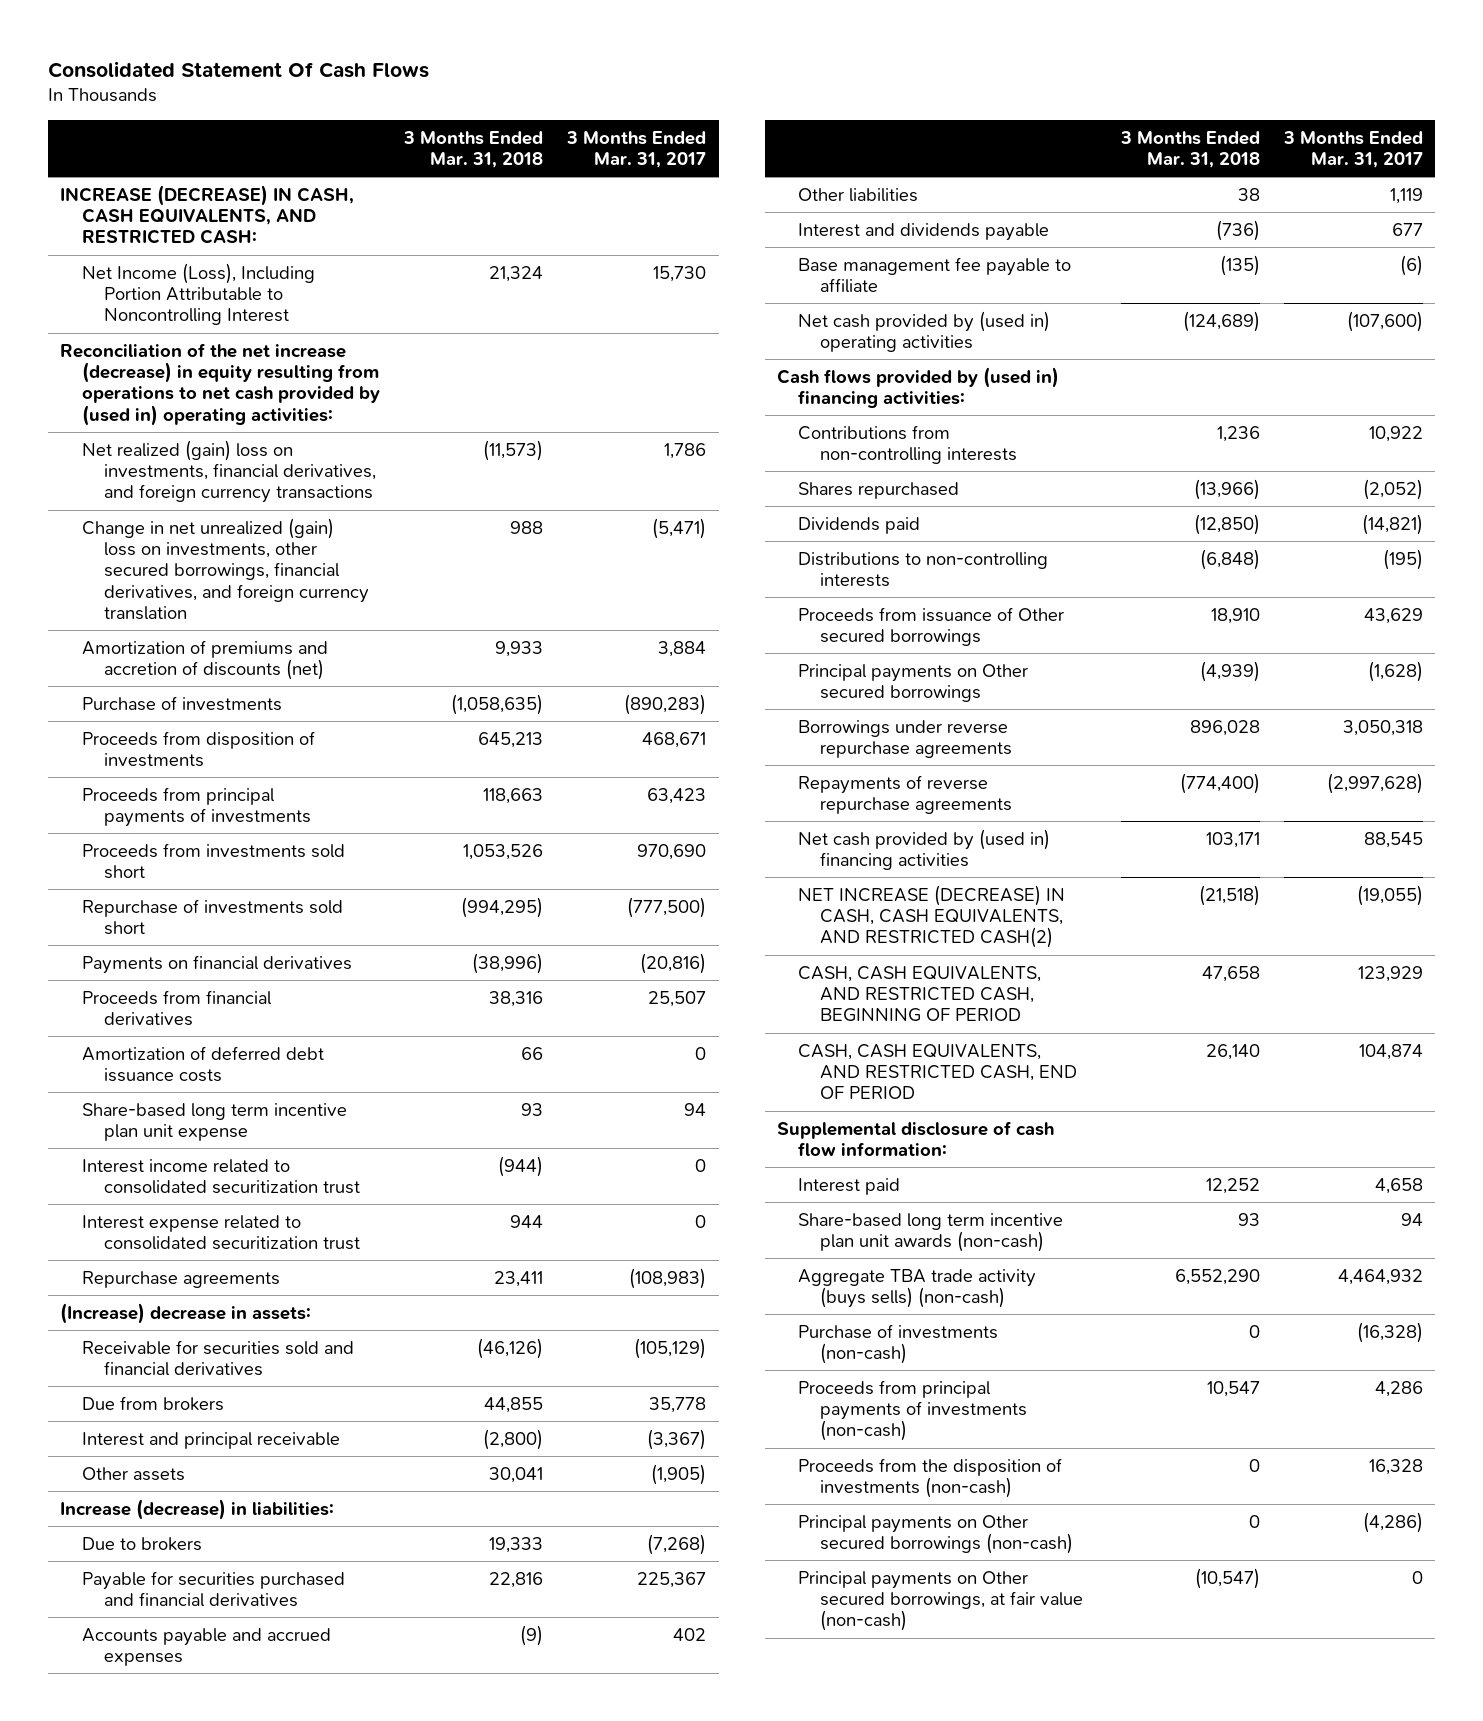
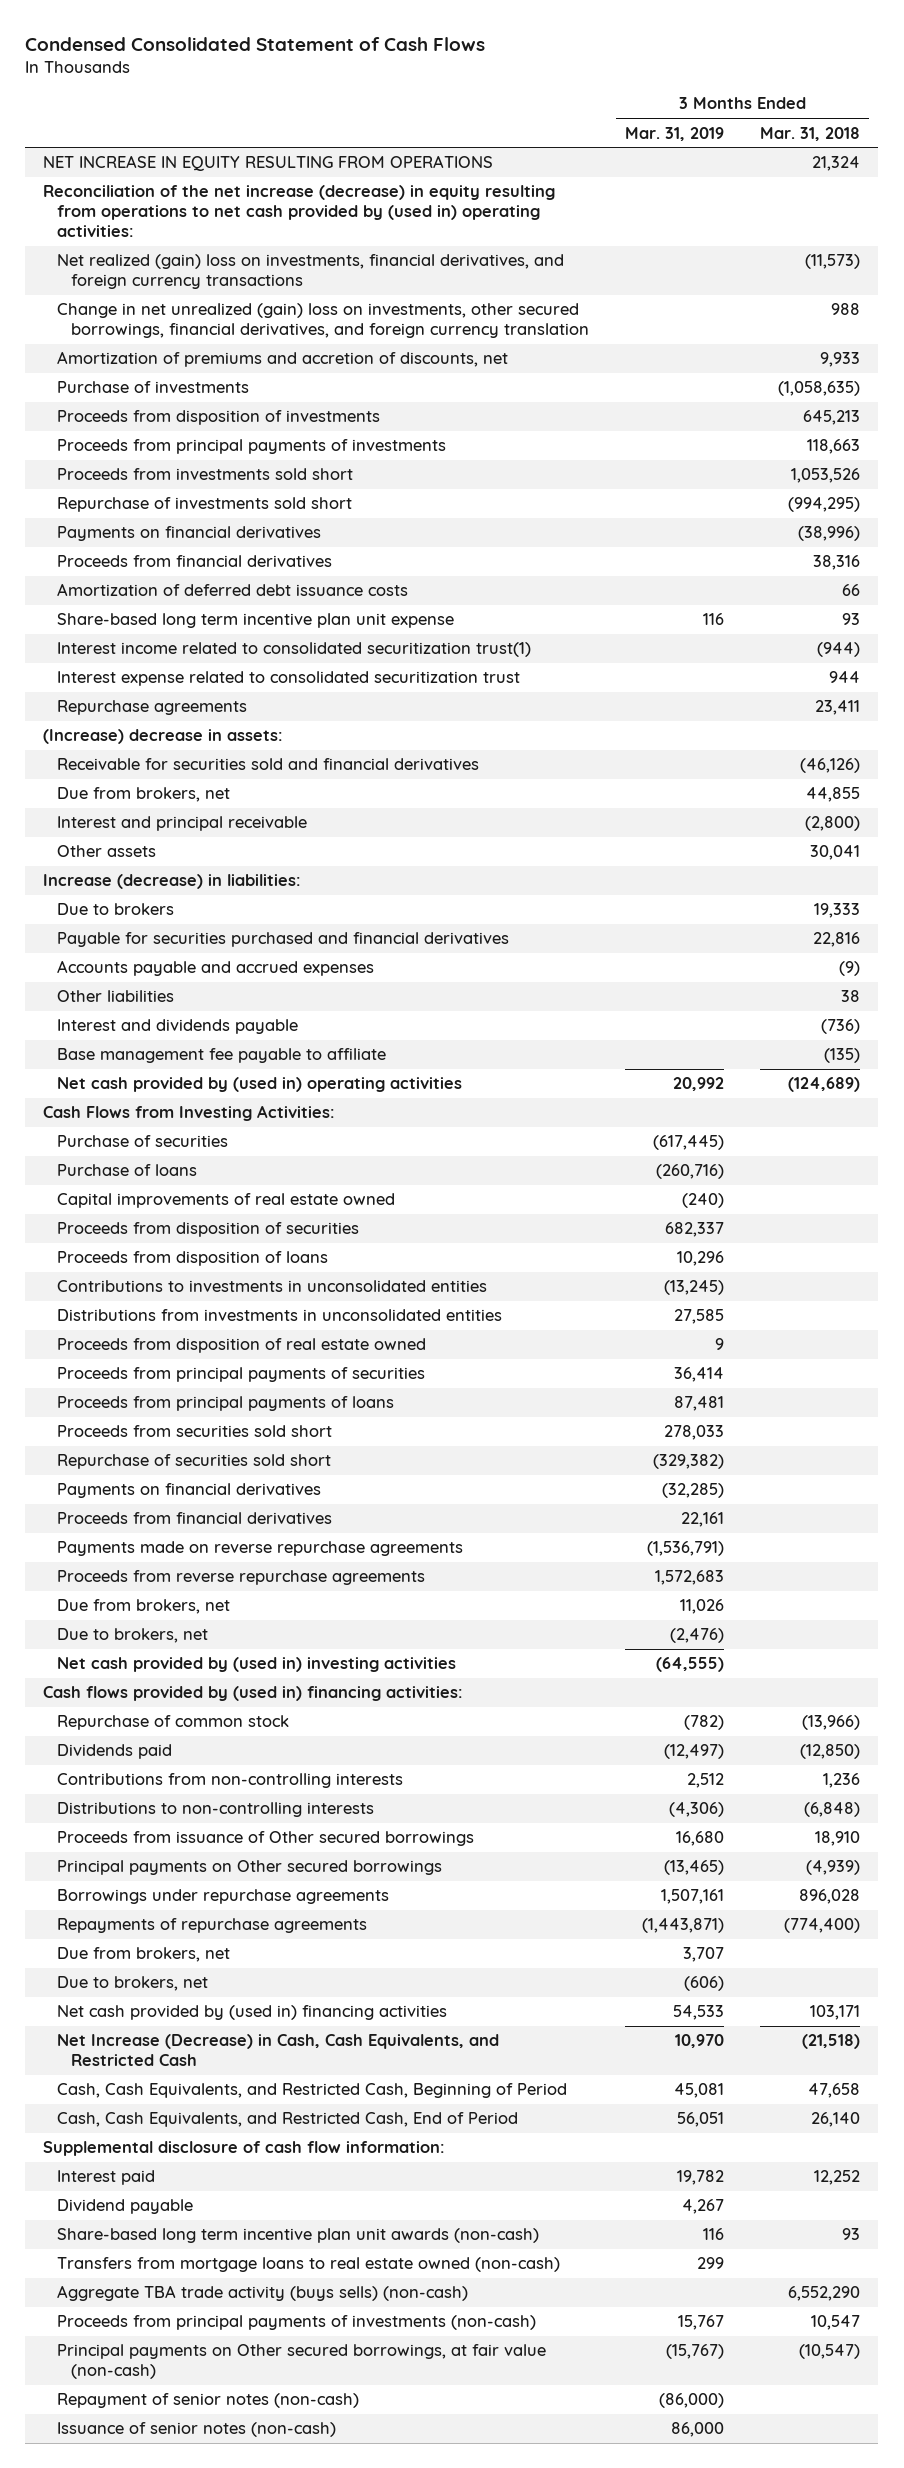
- Consolidated Statement Of Cash Flows
+ Condensed Consolidated Statement of Cash Flows
- | 3 Months Ended Mar. 31, 2018 | 3 Months Ended Mar. 31, 2017
+ | 3 Months Ended Mar. 31, 2019 | 3 Months Ended Mar. 31, 2018
- INCREASE (DECREASE) IN CASH, CASH EQUIVALENTS, AND RESTRICTED CASH:
- Net Income (Loss), Including Portion Attributable to Noncontrolling Interest | 21,324 | 15,730
+ NET INCREASE IN EQUITY RESULTING FROM OPERATIONS | | 21,324
- Amortization of premiums and accretion of discounts (net) | 9,933 | 3,884
+ Amortization of premiums and accretion of discounts, net | | 9,933
- Interest income related to consolidated securitization trust | (944) | 0
+ Interest income related to consolidated securitization trust(1) | | (944)
- Due from brokers | 44,855 | 35,778
+ Due from brokers, net | | 44,855
+ Cash Flows from Investing Activities:
+ Purchase of securities | (617,445) |
+ Purchase of loans | (260,716) |
+ Capital improvements of real estate owned | (240) |
+ Proceeds from disposition of securities | 682,337 |
+ Proceeds from disposition of loans | 10,296 |
+ Contributions to investments in unconsolidated entities | (13,245) |
+ Distributions from investments in unconsolidated entities | 27,585 |
+ Proceeds from disposition of real estate owned | 9 |
+ Proceeds from principal payments of securities | 36,414 |
+ Proceeds from principal payments of loans | 87,481 |
+ Proceeds from securities sold short | 278,033 |
+ Repurchase of securities sold short | (329,382) |
+ Payments on financial derivatives | (32,285) |
+ Proceeds from financial derivatives | 22,161 |
+ Payments made on reverse repurchase agreements | (1,536,791) |
+ Proceeds from reverse repurchase agreements | 1,572,683 |
+ Due from brokers, net | 11,026 |
+ Due to brokers, net | (2,476) |
+ Net cash provided by (used in) investing activities | (64,555) |
- Shares repurchased | (13,966) | (2,052)
+ Repurchase of common stock | (782) | (13,966)
moved down: Contributions from non-controlling interests | 2,512 | 1,236
- Borrowings under reverse repurchase agreements | 896,028 | 3,050,318
- Repayments of reverse repurchase agreements | (774,400) | (2,997,628)
+ Borrowings under repurchase agreements | 1,507,161 | 896,028
+ Repayments of repurchase agreements | (1,443,871) | (774,400)
+ Due from brokers, net | 3,707 |
+ Due to brokers, net | (606) |
- NET INCREASE (DECREASE) IN CASH, CASH EQUIVALENTS, AND RESTRICTED CASH(2) | (21,518) | (19,055)
- CASH, CASH EQUIVALENTS, AND RESTRICTED CASH, BEGINNING OF PERIOD | 47,658 | 123,929
- CASH, CASH EQUIVALENTS, AND RESTRICTED CASH, END OF PERIOD | 26,140 | 104,874
+ Net Increase (Decrease) in Cash, Cash Equivalents, and Restricted Cash | 10,970 | (21,518)
+ Cash, Cash Equivalents, and Restricted Cash, Beginning of Period | 45,081 | 47,658
+ Cash, Cash Equivalents, and Restricted Cash, End of Period | 56,051 | 26,140
+ Dividend payable | 4,267 |
+ Transfers from mortgage loans to real estate owned (non-cash) | 299 |
- Purchase of investments (non-cash) | 0 | (16,328)
- Proceeds from the disposition of investments (non-cash) | 0 | 16,328
- Principal payments on Other secured borrowings (non-cash) | 0 | (4,286)
+ Repayment of senior notes (non-cash) | (86,000) |
+ Issuance of senior notes (non-cash) | 86,000 |

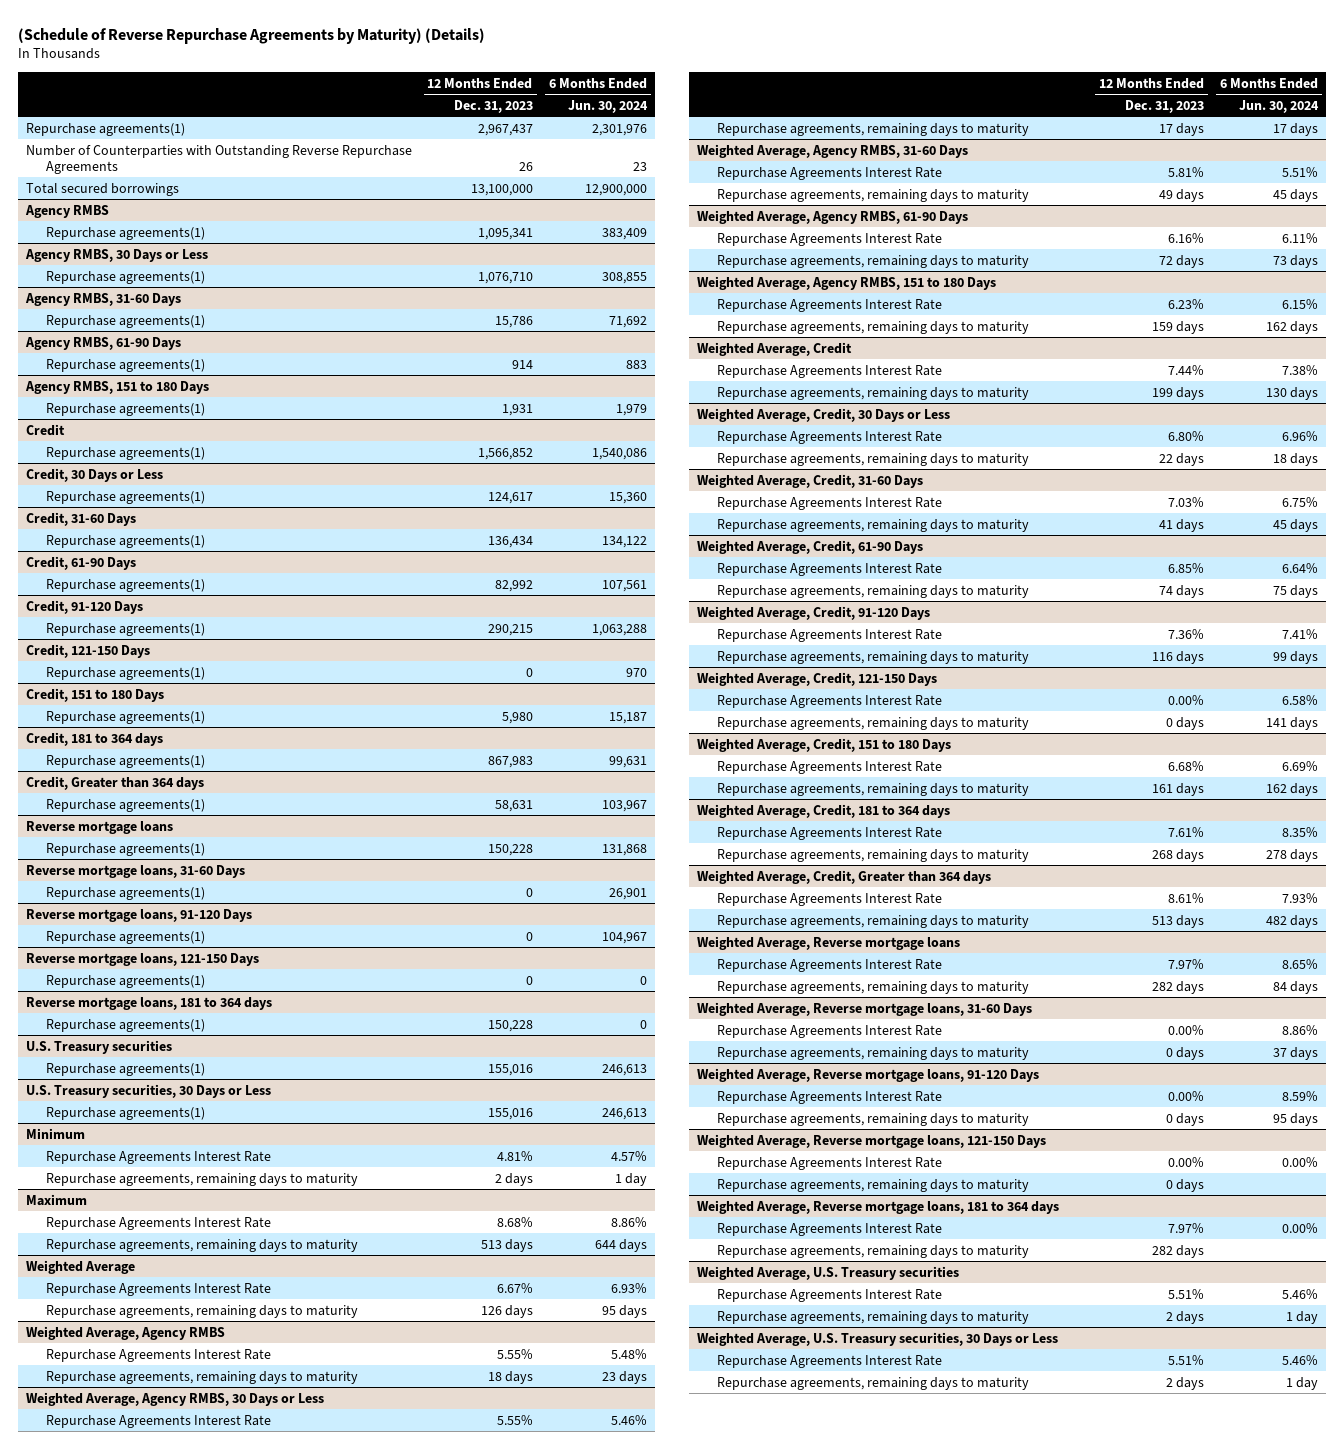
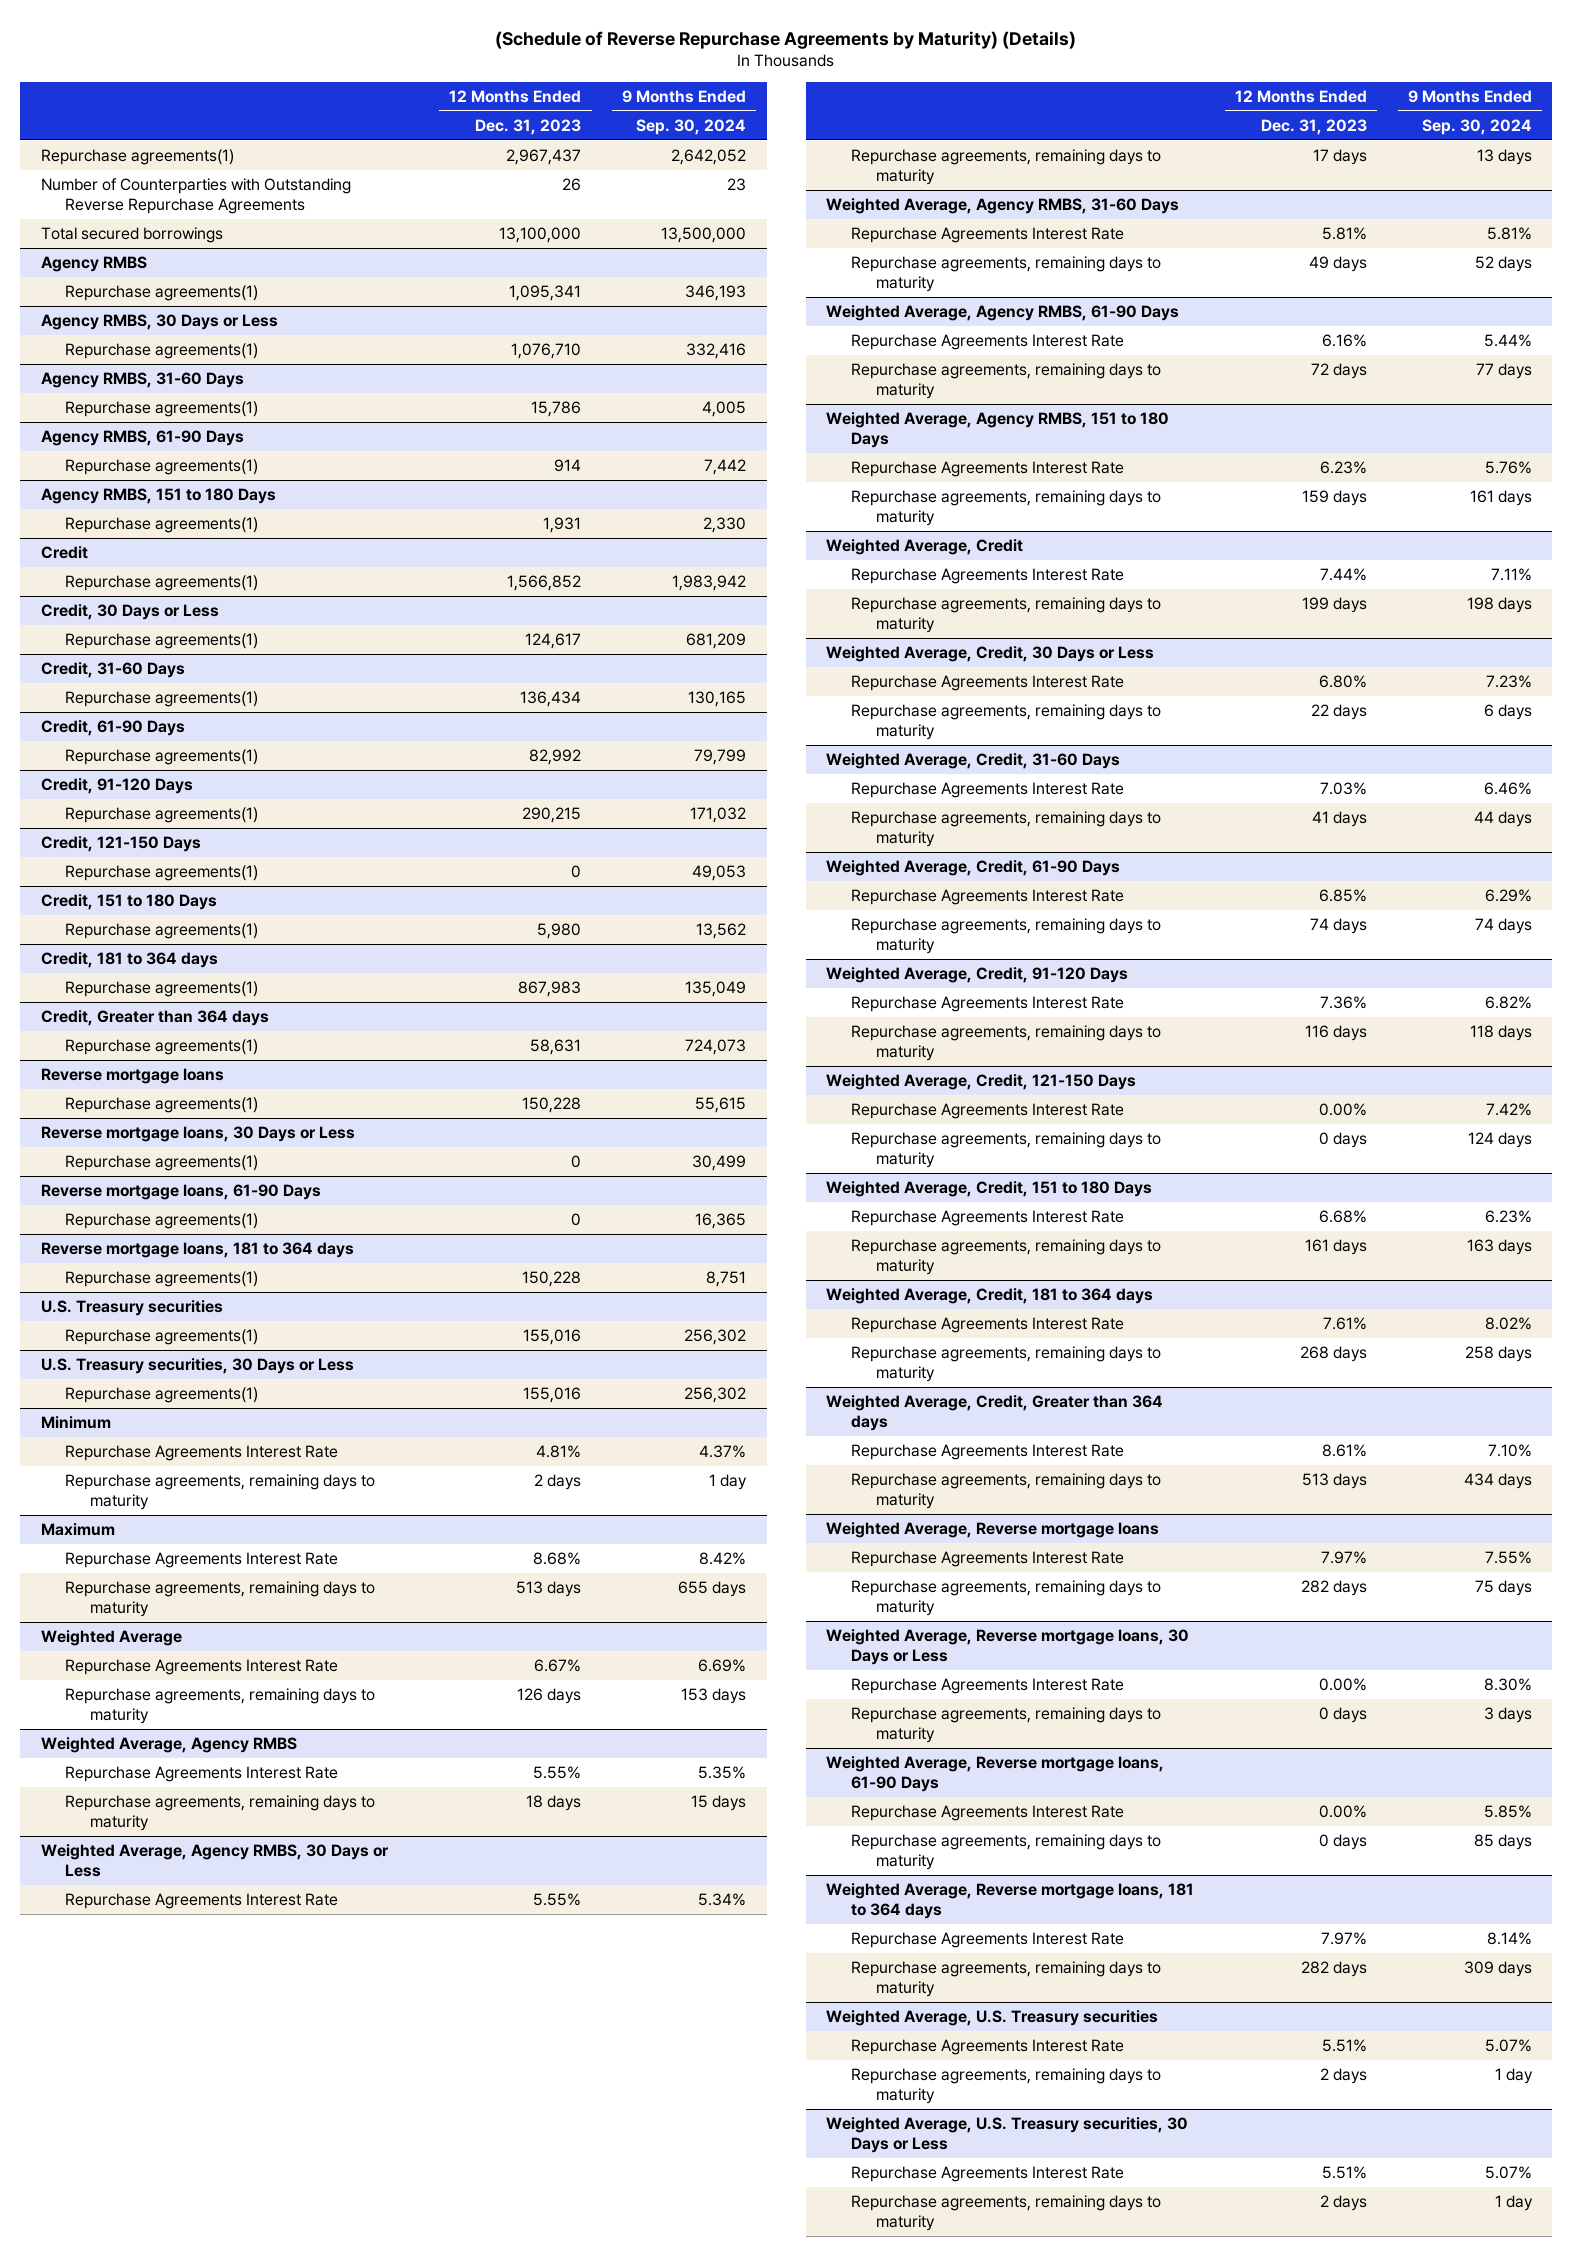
- | 12 Months Ended Dec. 31, 2023 | 6 Months Ended Jun. 30, 2024
+ | 12 Months Ended Dec. 31, 2023 | 9 Months Ended Sep. 30, 2024
- Reverse mortgage loans, 31-60 Days
- Repurchase agreements(1) | 0 | 26,901
- Reverse mortgage loans, 91-120 Days
+ Reverse mortgage loans, 30 Days or Less
- Reverse mortgage loans, 121-150 Days
+ Reverse mortgage loans, 61-90 Days
- Weighted Average, Reverse mortgage loans, 31-60 Days
- Repurchase Agreements Interest Rate | 0.00% | 8.86%
- Repurchase agreements, remaining days to maturity | 0 days | 37 days
- Weighted Average, Reverse mortgage loans, 91-120 Days
+ Weighted Average, Reverse mortgage loans, 30 Days or Less
- Weighted Average, Reverse mortgage loans, 121-150 Days
+ Weighted Average, Reverse mortgage loans, 61-90 Days

